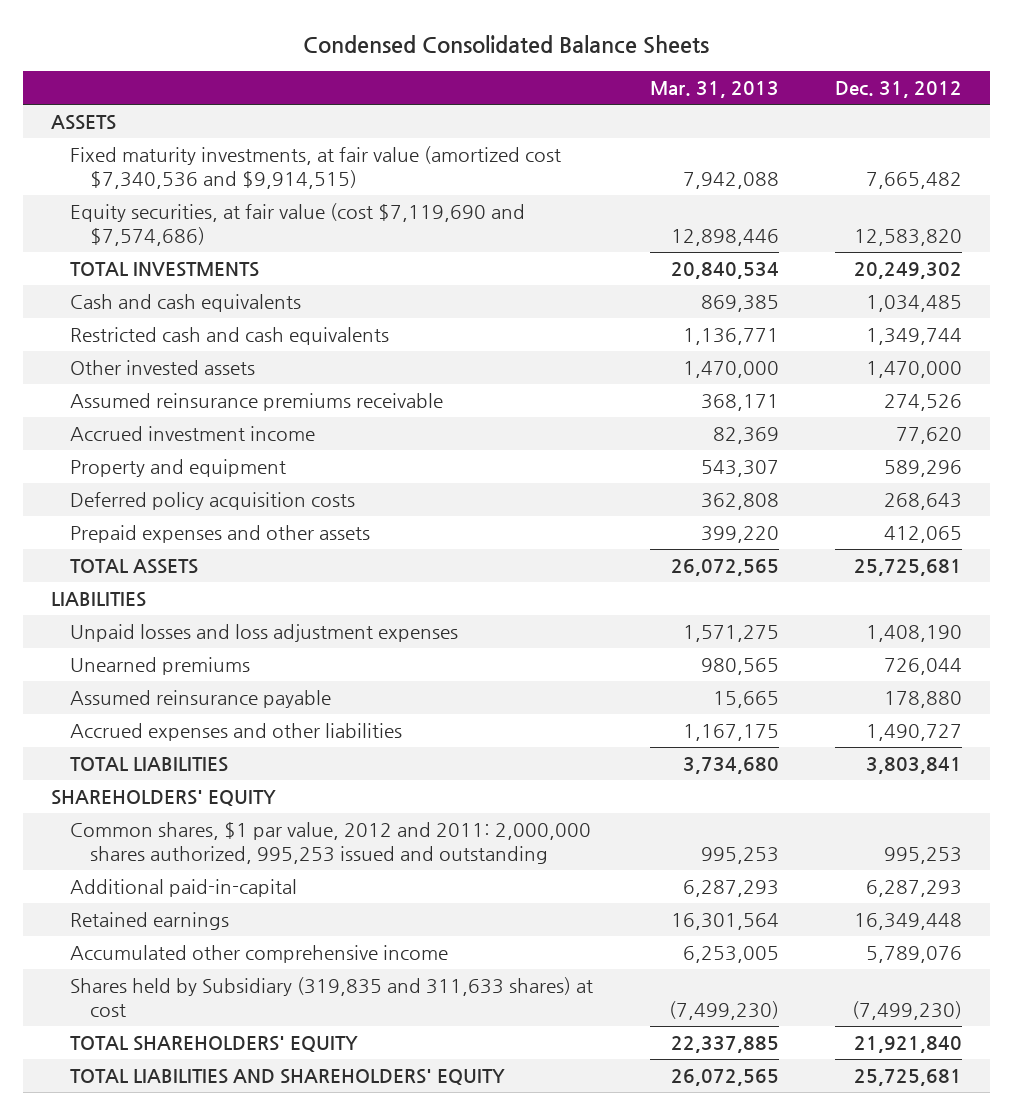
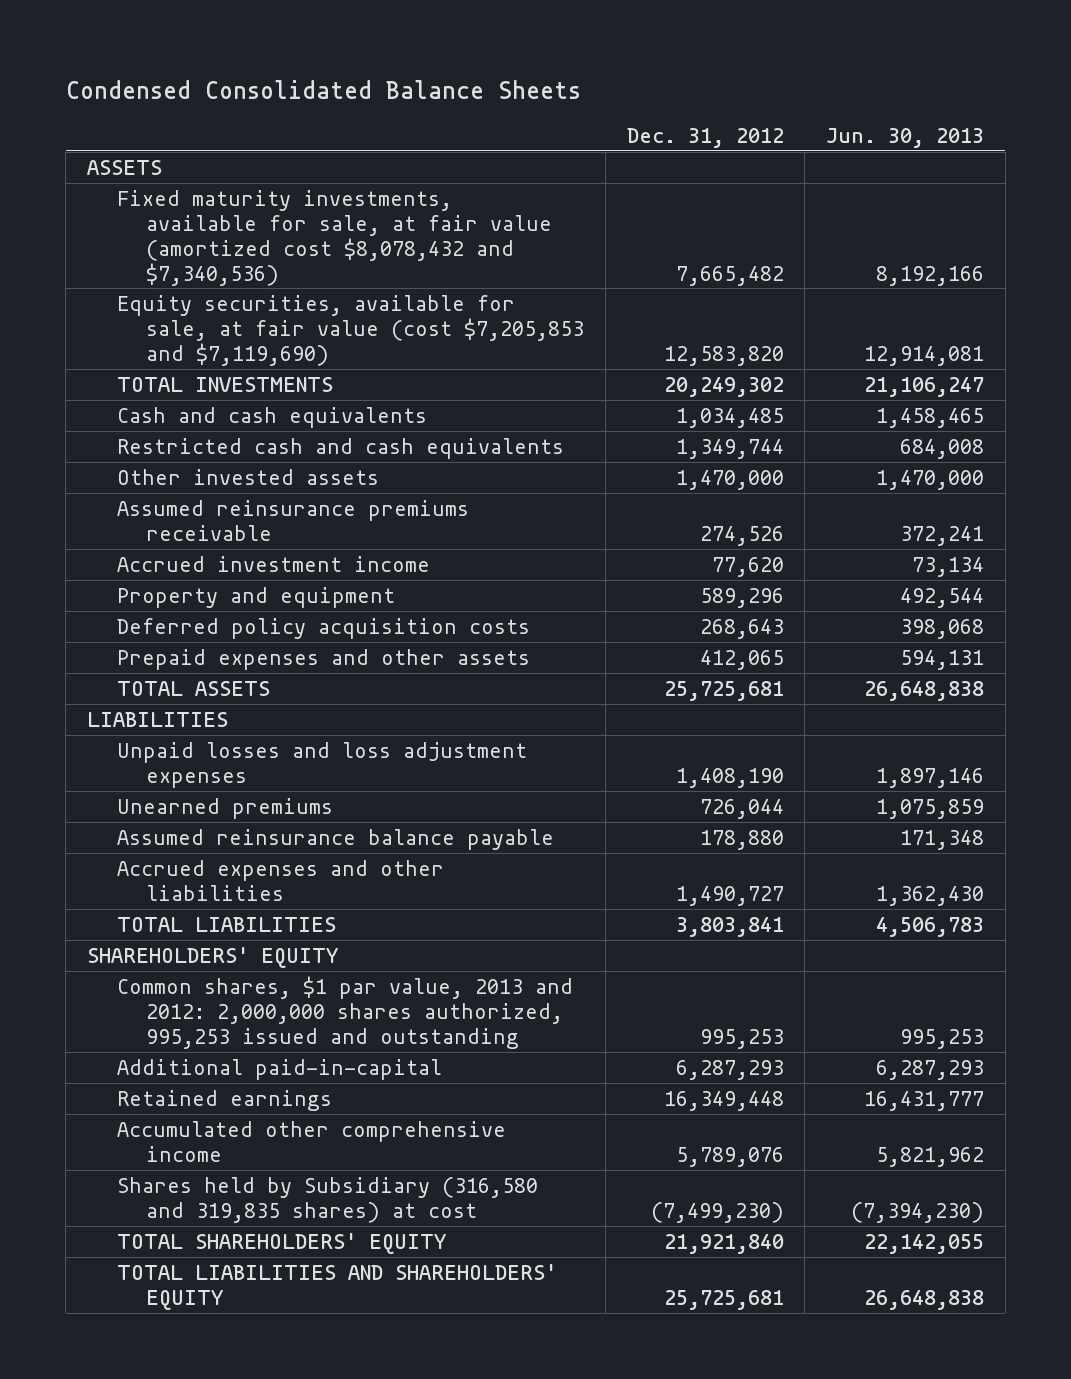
- | Mar. 31, 2013 | Dec. 31, 2012
+ | Dec. 31, 2012 | Jun. 30, 2013
- Fixed maturity investments, at fair value (amortized cost $7,340,536 and $9,914,515) | 7,942,088 | 7,665,482
- Equity securities, at fair value (cost $7,119,690 and $7,574,686) | 12,898,446 | 12,583,820
+ Fixed maturity investments, available for sale, at fair value (amortized cost $8,078,432 and $7,340,536) | 7,665,482 | 8,192,166
+ Equity securities, available for sale, at fair value (cost $7,205,853 and $7,119,690) | 12,583,820 | 12,914,081
- Assumed reinsurance payable | 15,665 | 178,880
+ Assumed reinsurance balance payable | 178,880 | 171,348
- Common shares, $1 par value, 2012 and 2011: 2,000,000 shares authorized, 995,253 issued and outstanding | 995,253 | 995,253
+ Common shares, $1 par value, 2013 and 2012: 2,000,000 shares authorized, 995,253 issued and outstanding | 995,253 | 995,253
- Shares held by Subsidiary (319,835 and 311,633 shares) at cost | (7,499,230) | (7,499,230)
+ Shares held by Subsidiary (316,580 and 319,835 shares) at cost | (7,499,230) | (7,394,230)

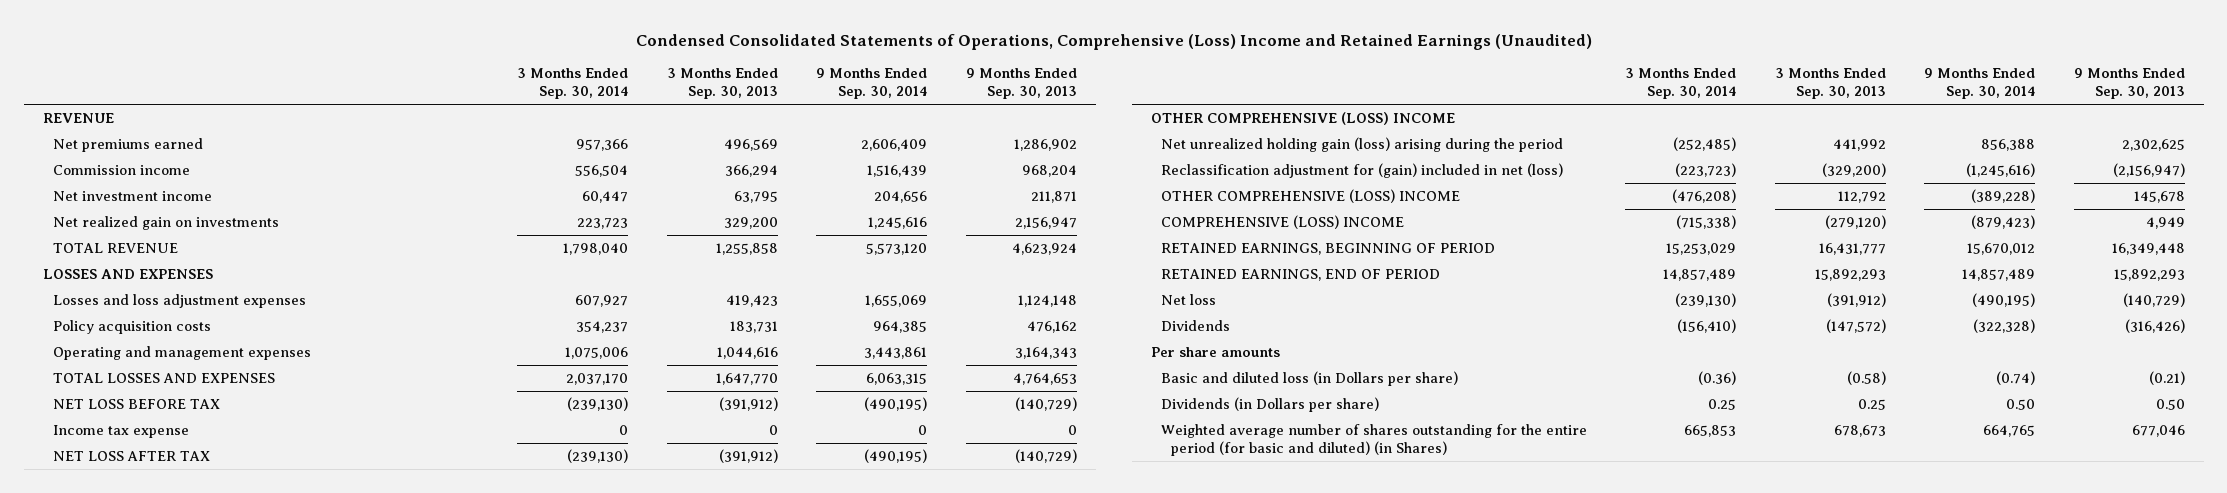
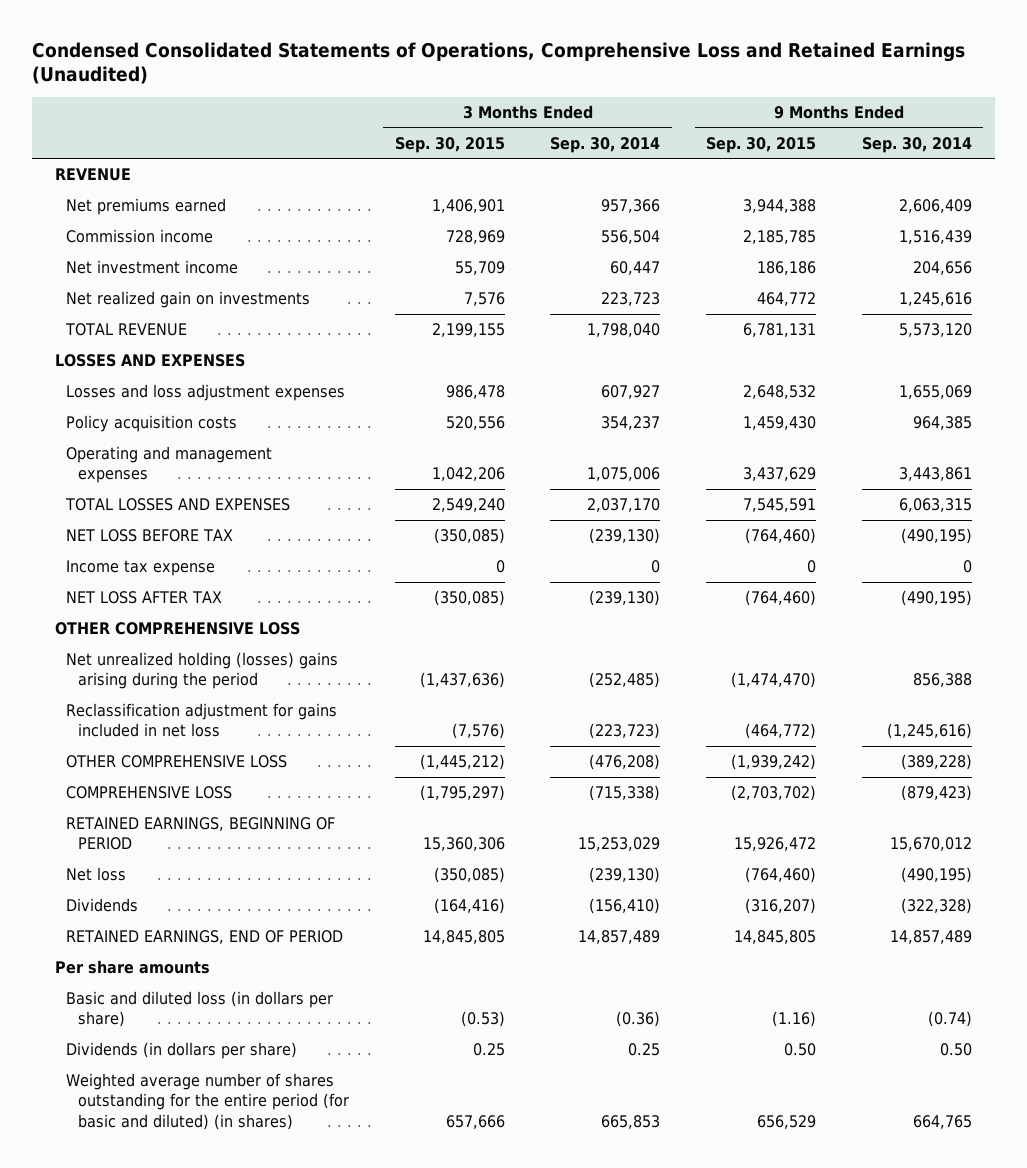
- Condensed Consolidated Statements of Operations, Comprehensive (Loss) Income and Retained Earnings (Unaudited)
+ Condensed Consolidated Statements of Operations, Comprehensive Loss and Retained Earnings (Unaudited)
- | 3 Months Ended Sep. 30, 2014 | 3 Months Ended Sep. 30, 2013 | 9 Months Ended Sep. 30, 2014 | 9 Months Ended Sep. 30, 2013
+ | 3 Months Ended Sep. 30, 2015 | 3 Months Ended Sep. 30, 2014 | 9 Months Ended Sep. 30, 2015 | 9 Months Ended Sep. 30, 2014
- OTHER COMPREHENSIVE (LOSS) INCOME
- Net unrealized holding gain (loss) arising during the period | (252,485) | 441,992 | 856,388 | 2,302,625
- Reclassification adjustment for (gain) included in net (loss) | (223,723) | (329,200) | (1,245,616) | (2,156,947)
- OTHER COMPREHENSIVE (LOSS) INCOME | (476,208) | 112,792 | (389,228) | 145,678
- COMPREHENSIVE (LOSS) INCOME | (715,338) | (279,120) | (879,423) | 4,949
+ OTHER COMPREHENSIVE LOSS
+ Net unrealized holding (losses) gains arising during the period | (1,437,636) | (252,485) | (1,474,470) | 856,388
+ Reclassification adjustment for gains included in net loss | (7,576) | (223,723) | (464,772) | (1,245,616)
+ OTHER COMPREHENSIVE LOSS | (1,445,212) | (476,208) | (1,939,242) | (389,228)
+ COMPREHENSIVE LOSS | (1,795,297) | (715,338) | (2,703,702) | (879,423)
moved down: RETAINED EARNINGS, END OF PERIOD | 14,845,805 | 14,857,489 | 14,845,805 | 14,857,489
- Basic and diluted loss (in Dollars per share) | (0.36) | (0.58) | (0.74) | (0.21)
- Dividends (in Dollars per share) | 0.25 | 0.25 | 0.50 | 0.50
- Weighted average number of shares outstanding for the entire period (for basic and diluted) (in Shares) | 665,853 | 678,673 | 664,765 | 677,046
+ Basic and diluted loss (in dollars per share) | (0.53) | (0.36) | (1.16) | (0.74)
+ Dividends (in dollars per share) | 0.25 | 0.25 | 0.50 | 0.50
+ Weighted average number of shares outstanding for the entire period (for basic and diluted) (in shares) | 657,666 | 665,853 | 656,529 | 664,765

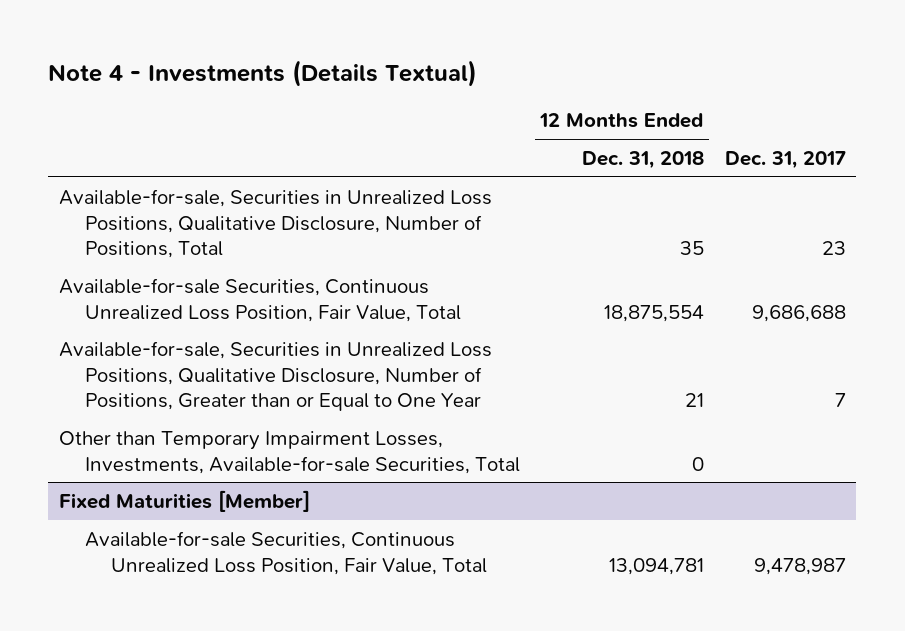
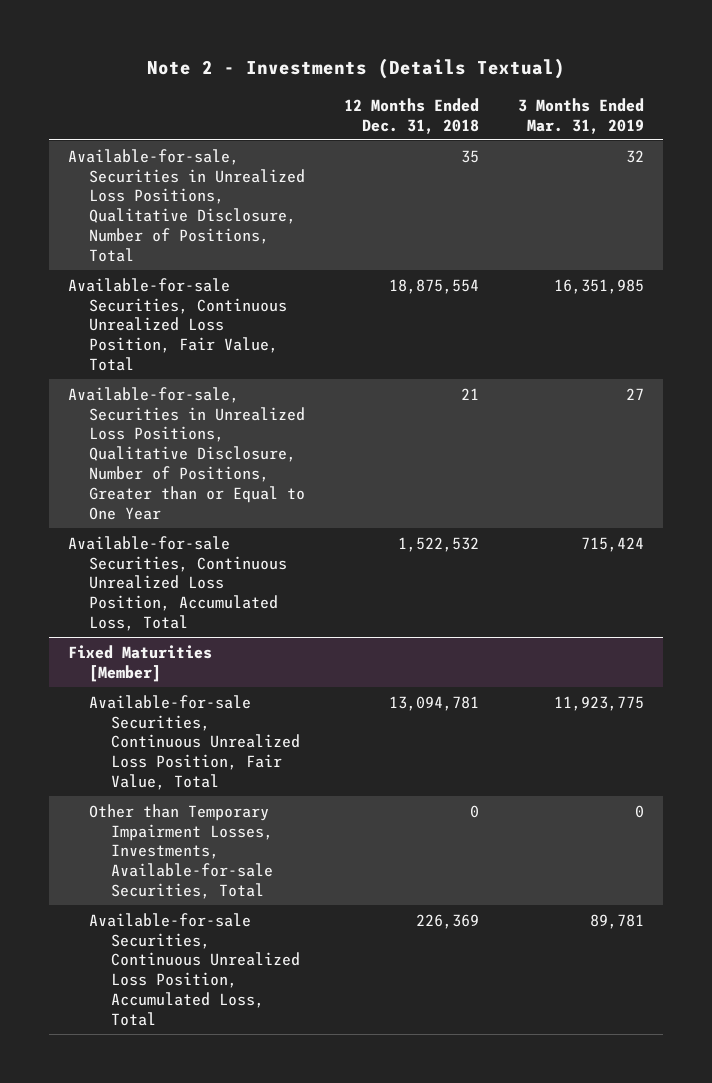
- Note 4 - Investments (Details Textual)
+ Note 2 - Investments (Details Textual)
- | 12 Months Ended Dec. 31, 2018 | Dec. 31, 2017
+ | 12 Months Ended Dec. 31, 2018 | 3 Months Ended Mar. 31, 2019
- Other than Temporary Impairment Losses, Investments, Available-for-sale Securities, Total | 0 |
+ Available-for-sale Securities, Continuous Unrealized Loss Position, Accumulated Loss, Total | 1,522,532 | 715,424
@ Fixed Maturities [Member]
+ Other than Temporary Impairment Losses, Investments, Available-for-sale Securities, Total | 0 | 0
+ Available-for-sale Securities, Continuous Unrealized Loss Position, Accumulated Loss, Total | 226,369 | 89,781

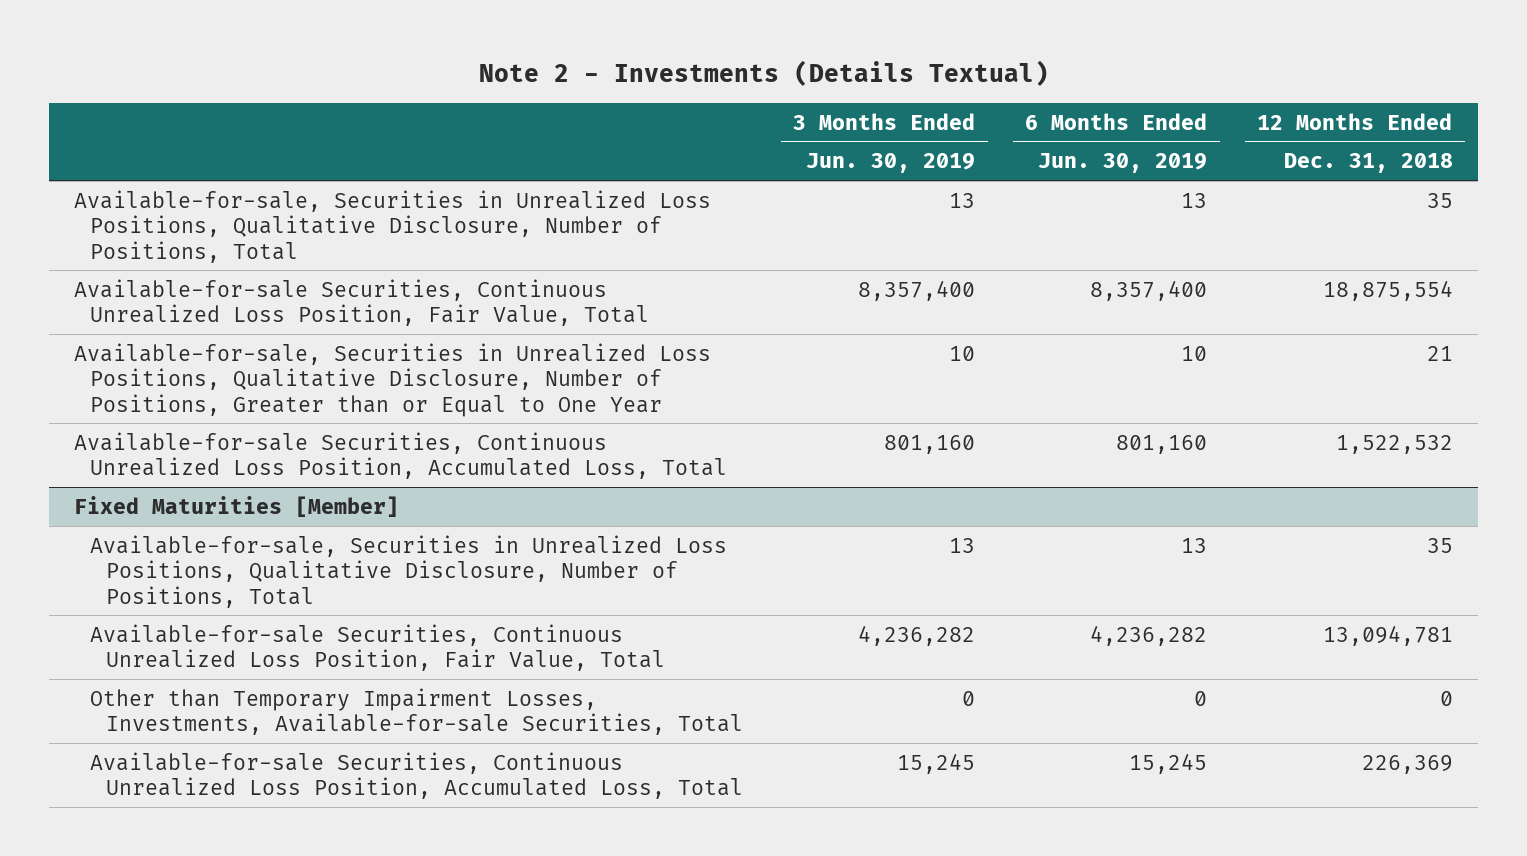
- | 12 Months Ended Dec. 31, 2018 | 3 Months Ended Mar. 31, 2019
+ | 3 Months Ended Jun. 30, 2019 | 6 Months Ended Jun. 30, 2019 | 12 Months Ended Dec. 31, 2018
@ Fixed Maturities [Member]
+ Available-for-sale, Securities in Unrealized Loss Positions, Qualitative Disclosure, Number of Positions, Total | 13 | 13 | 35

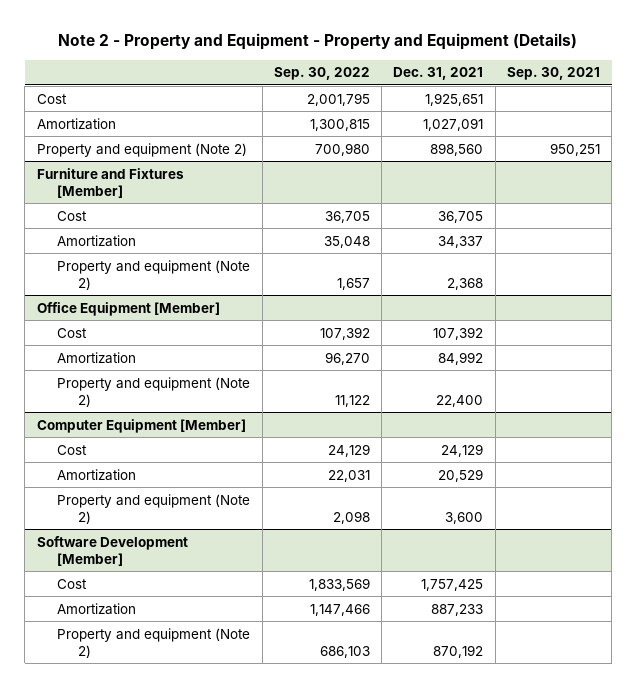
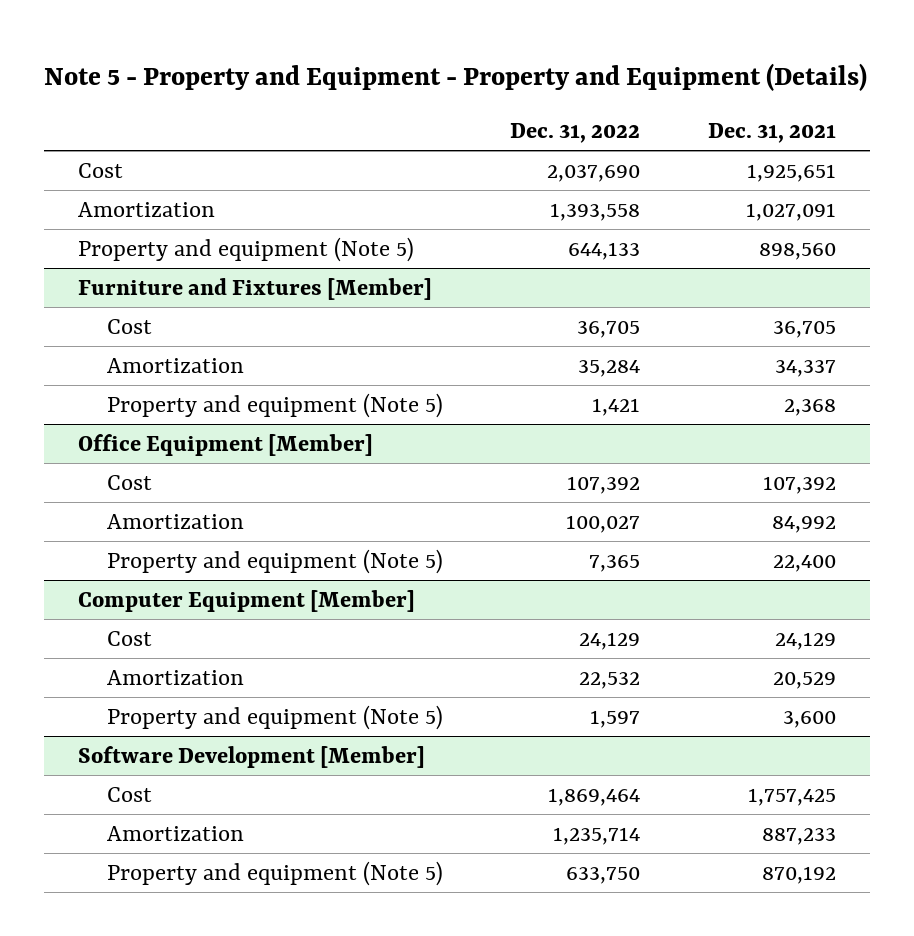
- Note 2 - Property and Equipment - Property and Equipment (Details)
+ Note 5 - Property and Equipment - Property and Equipment (Details)
- | Sep. 30, 2022 | Dec. 31, 2021 | Sep. 30, 2021
+ | Dec. 31, 2022 | Dec. 31, 2021
- Property and equipment (Note 2) | 700,980 | 898,560 | 950,251
+ Property and equipment (Note 5) | 644,133 | 898,560
@ Furniture and Fixtures [Member]
- Property and equipment (Note 2) | 1,657 | 2,368 |
+ Property and equipment (Note 5) | 1,421 | 2,368
@ Office Equipment [Member]
- Property and equipment (Note 2) | 11,122 | 22,400 |
+ Property and equipment (Note 5) | 7,365 | 22,400
@ Computer Equipment [Member]
- Property and equipment (Note 2) | 2,098 | 3,600 |
+ Property and equipment (Note 5) | 1,597 | 3,600
@ Software Development [Member]
- Property and equipment (Note 2) | 686,103 | 870,192 |
+ Property and equipment (Note 5) | 633,750 | 870,192

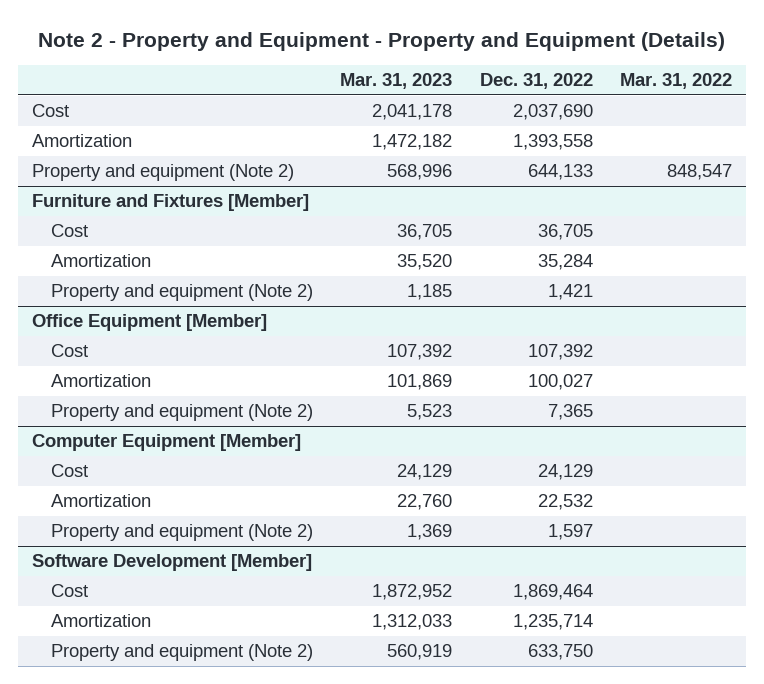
- Note 5 - Property and Equipment - Property and Equipment (Details)
+ Note 2 - Property and Equipment - Property and Equipment (Details)
- | Dec. 31, 2022 | Dec. 31, 2021
+ | Mar. 31, 2023 | Dec. 31, 2022 | Mar. 31, 2022
- Property and equipment (Note 5) | 644,133 | 898,560
+ Property and equipment (Note 2) | 568,996 | 644,133 | 848,547
@ Furniture and Fixtures [Member]
- Property and equipment (Note 5) | 1,421 | 2,368
+ Property and equipment (Note 2) | 1,185 | 1,421 |
@ Office Equipment [Member]
- Property and equipment (Note 5) | 7,365 | 22,400
+ Property and equipment (Note 2) | 5,523 | 7,365 |
@ Computer Equipment [Member]
- Property and equipment (Note 5) | 1,597 | 3,600
+ Property and equipment (Note 2) | 1,369 | 1,597 |
@ Software Development [Member]
- Property and equipment (Note 5) | 633,750 | 870,192
+ Property and equipment (Note 2) | 560,919 | 633,750 |

